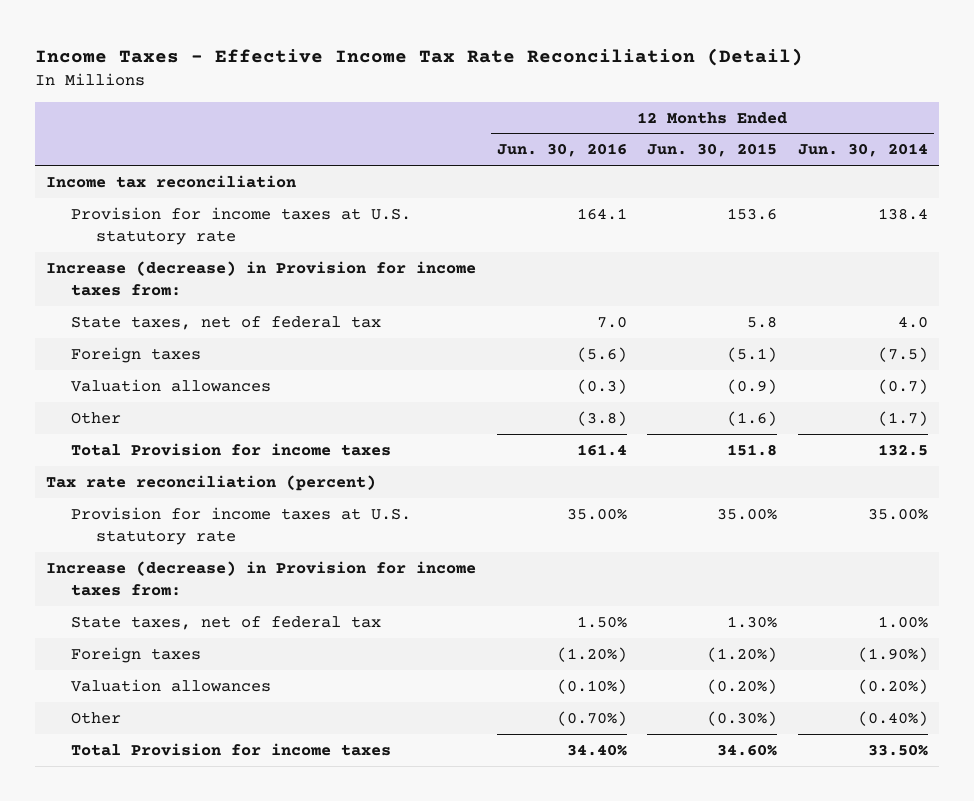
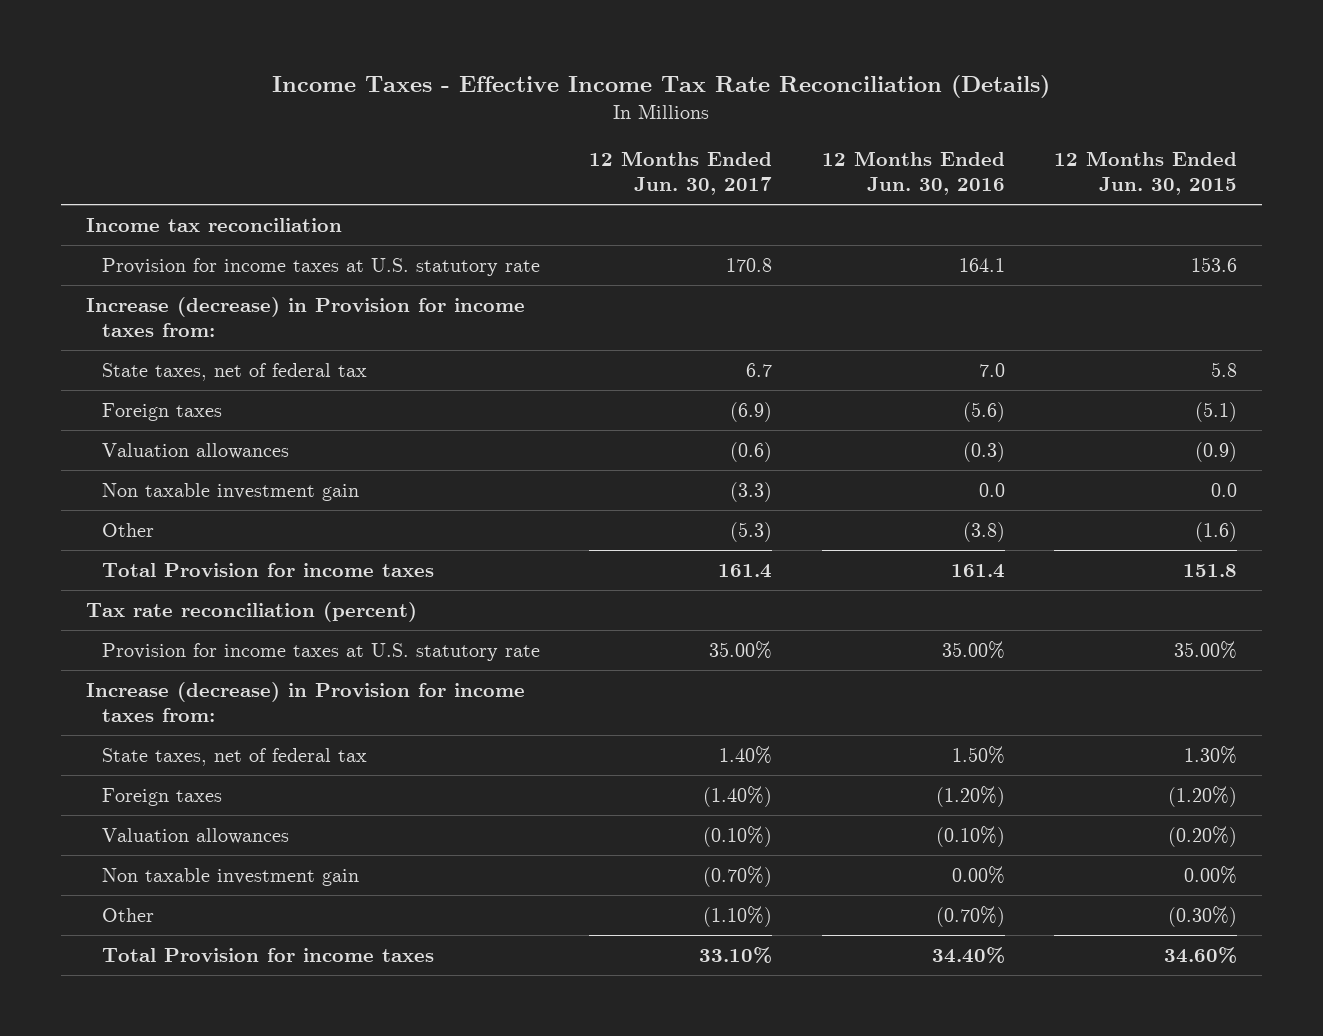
- Income Taxes - Effective Income Tax Rate Reconciliation (Detail)
+ Income Taxes - Effective Income Tax Rate Reconciliation (Details)
- | 12 Months Ended Jun. 30, 2016 | 12 Months Ended Jun. 30, 2015 | 12 Months Ended Jun. 30, 2014
+ | 12 Months Ended Jun. 30, 2017 | 12 Months Ended Jun. 30, 2016 | 12 Months Ended Jun. 30, 2015
+ Non taxable investment gain | (3.3) | 0.0 | 0.0
+ Non taxable investment gain | (0.70%) | 0.00% | 0.00%

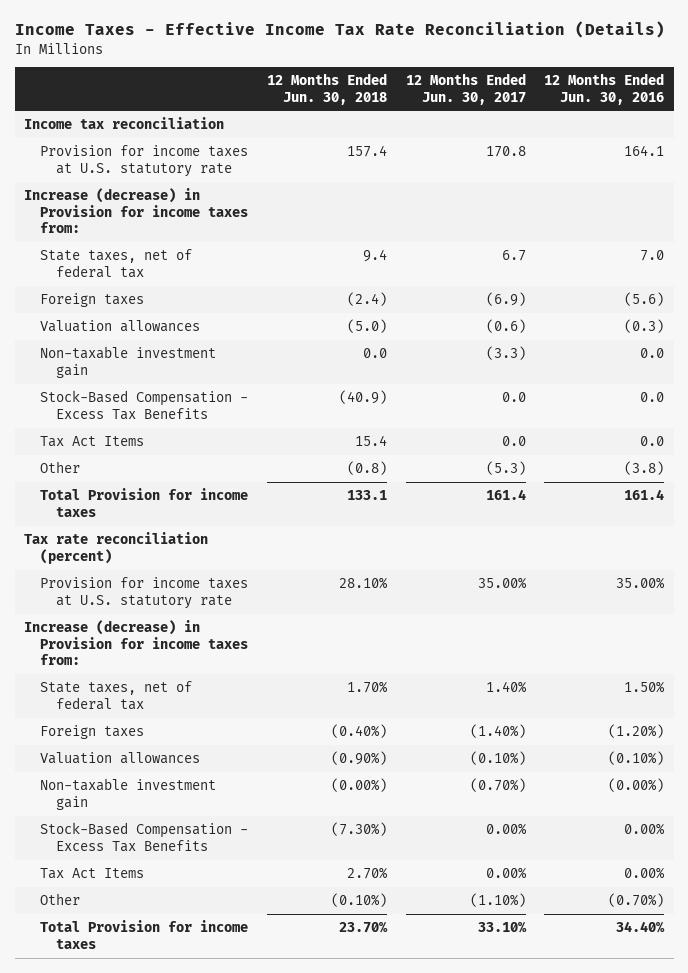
- | 12 Months Ended Jun. 30, 2017 | 12 Months Ended Jun. 30, 2016 | 12 Months Ended Jun. 30, 2015
+ | 12 Months Ended Jun. 30, 2018 | 12 Months Ended Jun. 30, 2017 | 12 Months Ended Jun. 30, 2016
- Non taxable investment gain | (3.3) | 0.0 | 0.0
+ Non-taxable investment gain | 0.0 | (3.3) | 0.0
+ Stock-Based Compensation - Excess Tax Benefits | (40.9) | 0.0 | 0.0
+ Tax Act Items | 15.4 | 0.0 | 0.0
- Non taxable investment gain | (0.70%) | 0.00% | 0.00%
+ Non-taxable investment gain | (0.00%) | (0.70%) | (0.00%)
+ Stock-Based Compensation - Excess Tax Benefits | (7.30%) | 0.00% | 0.00%
+ Tax Act Items | 2.70% | 0.00% | 0.00%

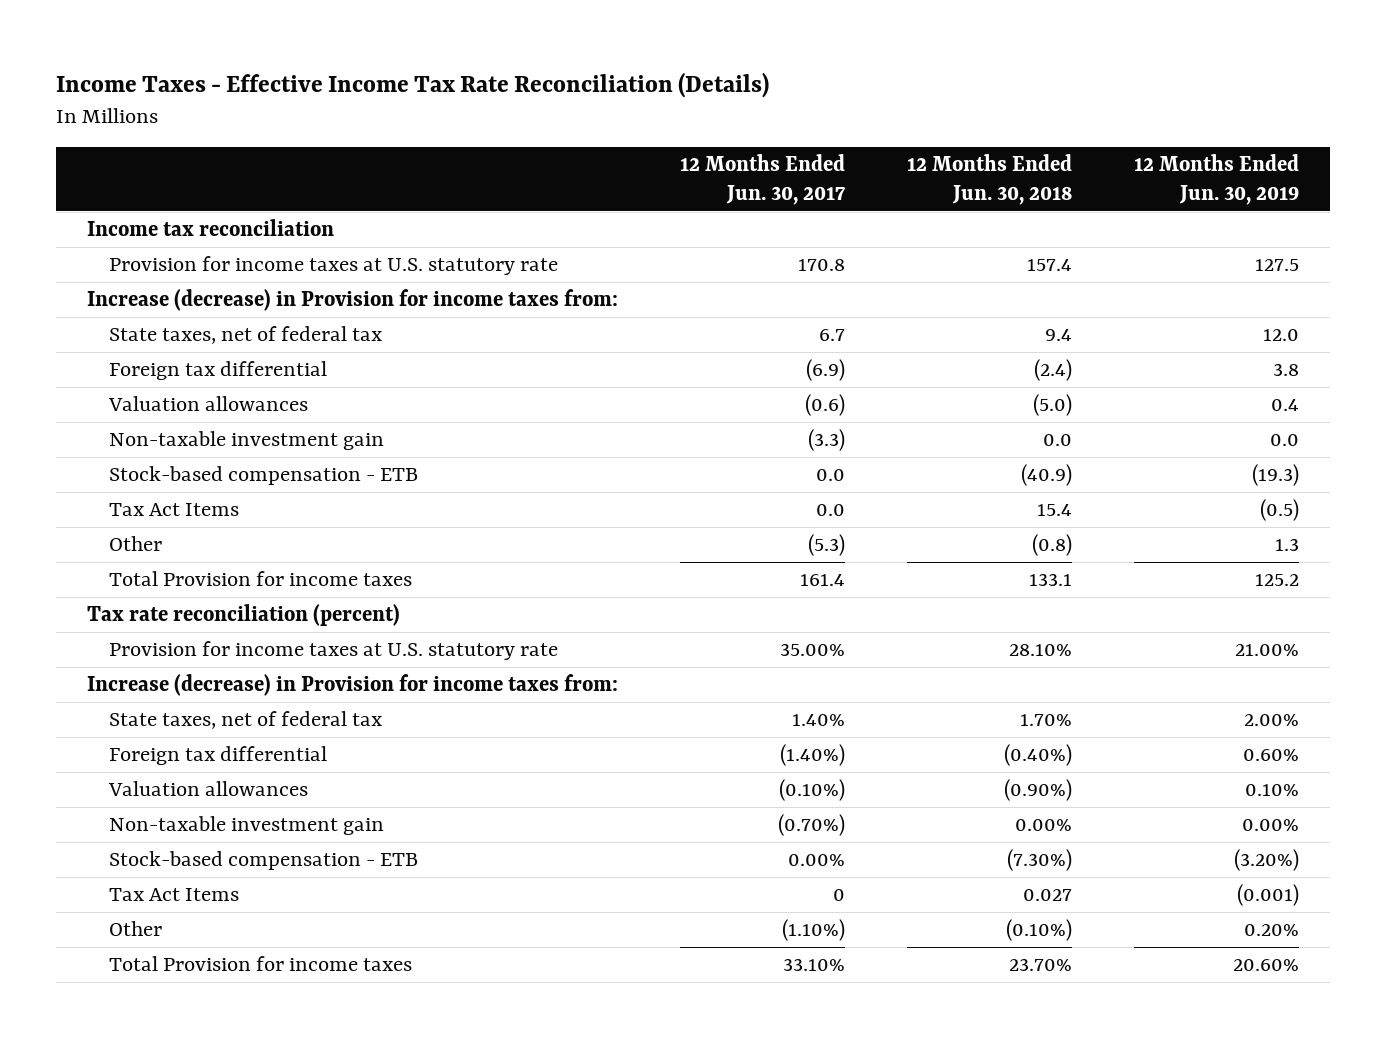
- | 12 Months Ended Jun. 30, 2018 | 12 Months Ended Jun. 30, 2017 | 12 Months Ended Jun. 30, 2016
+ | 12 Months Ended Jun. 30, 2017 | 12 Months Ended Jun. 30, 2018 | 12 Months Ended Jun. 30, 2019
- Foreign taxes | (2.4) | (6.9) | (5.6)
+ Foreign tax differential | (6.9) | (2.4) | 3.8
- Stock-Based Compensation - Excess Tax Benefits | (40.9) | 0.0 | 0.0
+ Stock-based compensation - ETB | 0.0 | (40.9) | (19.3)
- Foreign taxes | (0.40%) | (1.40%) | (1.20%)
+ Foreign tax differential | (1.40%) | (0.40%) | 0.60%
- Non-taxable investment gain | (0.00%) | (0.70%) | (0.00%)
- Stock-Based Compensation - Excess Tax Benefits | (7.30%) | 0.00% | 0.00%
- Tax Act Items | 2.70% | 0.00% | 0.00%
+ Non-taxable investment gain | (0.70%) | 0.00% | 0.00%
+ Stock-based compensation - ETB | 0.00% | (7.30%) | (3.20%)
+ Tax Act Items | 0 | 0.027 | (0.001)

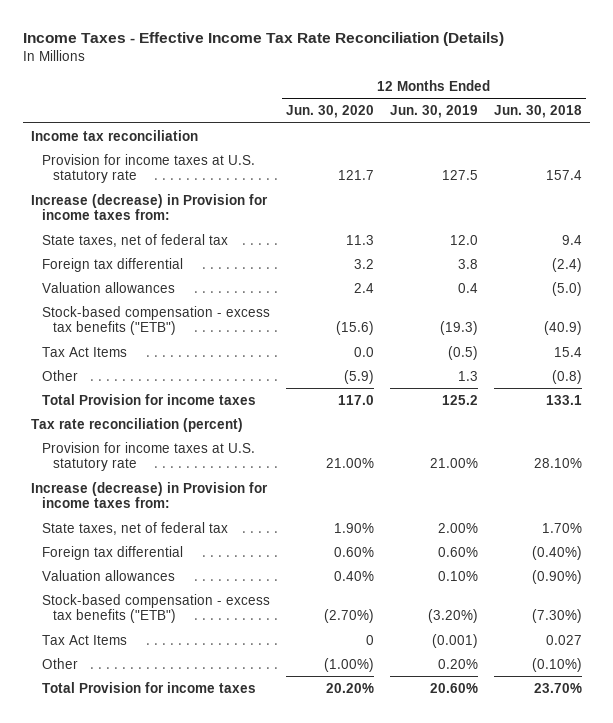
- | 12 Months Ended Jun. 30, 2017 | 12 Months Ended Jun. 30, 2018 | 12 Months Ended Jun. 30, 2019
+ | 12 Months Ended Jun. 30, 2020 | 12 Months Ended Jun. 30, 2019 | 12 Months Ended Jun. 30, 2018
- Non-taxable investment gain | (3.3) | 0.0 | 0.0
- Stock-based compensation - ETB | 0.0 | (40.9) | (19.3)
+ Stock-based compensation - excess tax benefits ("ETB") | (15.6) | (19.3) | (40.9)
- Non-taxable investment gain | (0.70%) | 0.00% | 0.00%
- Stock-based compensation - ETB | 0.00% | (7.30%) | (3.20%)
+ Stock-based compensation - excess tax benefits ("ETB") | (2.70%) | (3.20%) | (7.30%)

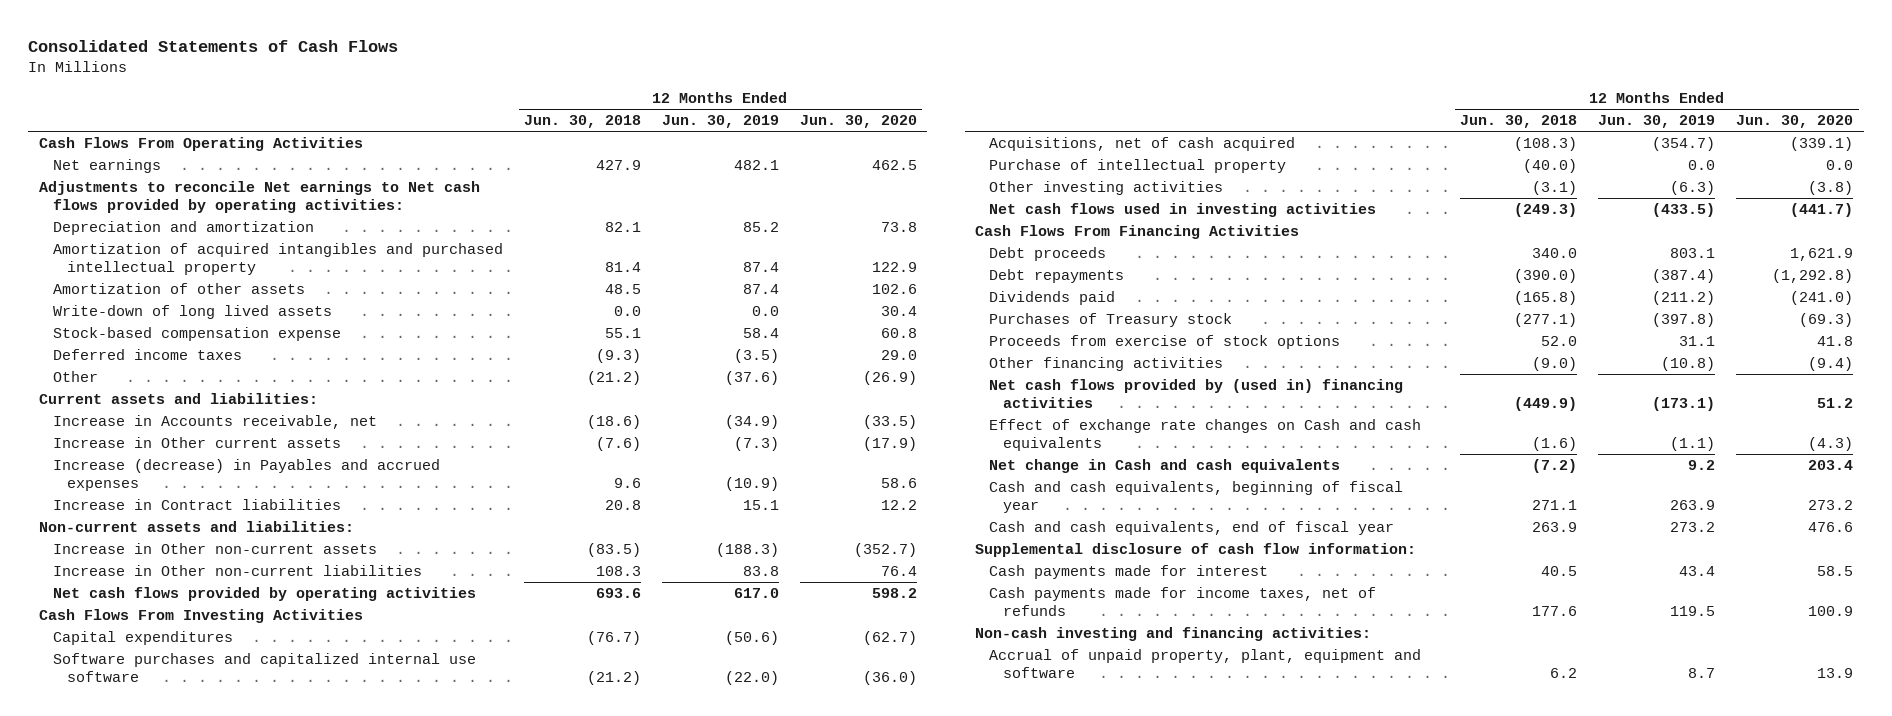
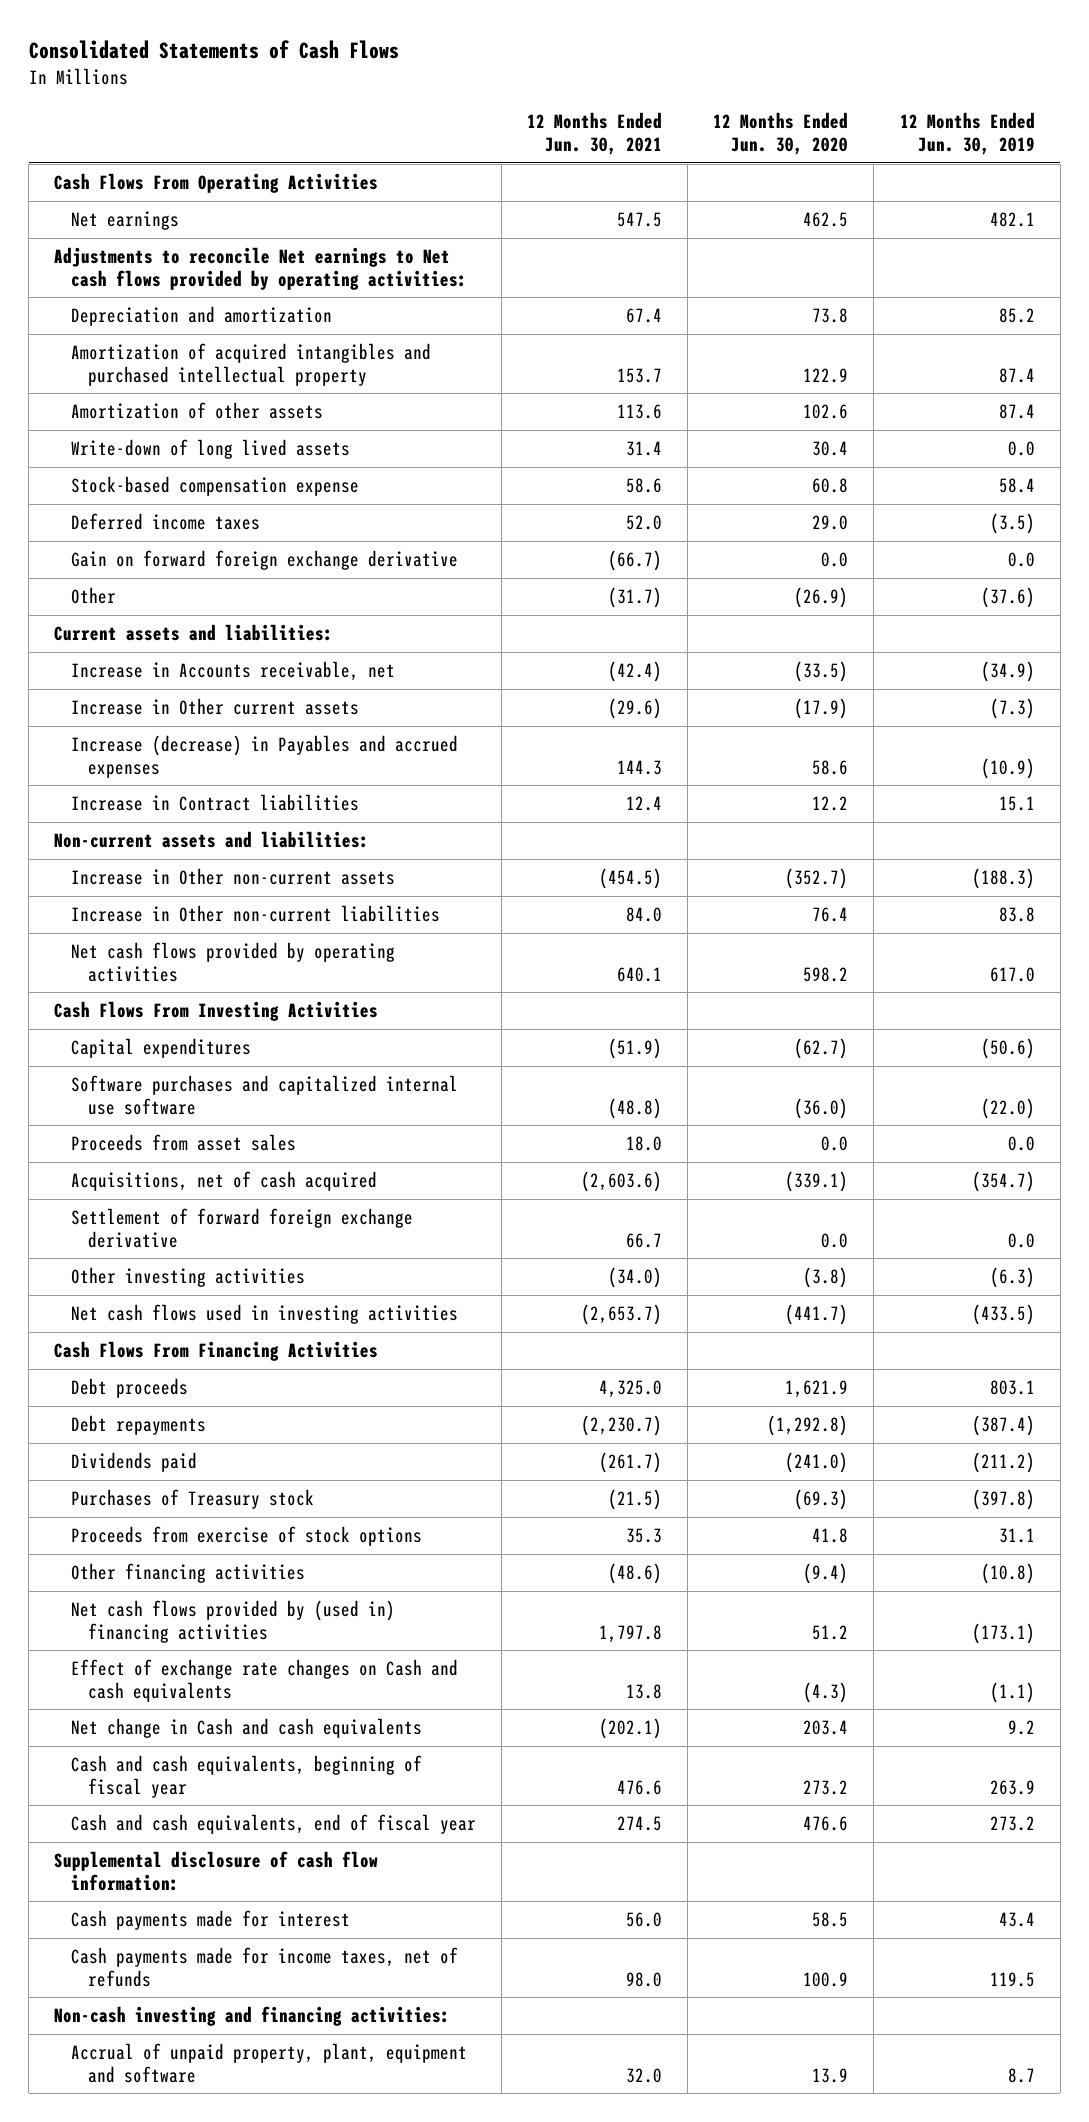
- | 12 Months Ended Jun. 30, 2018 | 12 Months Ended Jun. 30, 2019 | 12 Months Ended Jun. 30, 2020
+ | 12 Months Ended Jun. 30, 2021 | 12 Months Ended Jun. 30, 2020 | 12 Months Ended Jun. 30, 2019
+ Gain on forward foreign exchange derivative | (66.7) | 0.0 | 0.0
+ Proceeds from asset sales | 18.0 | 0.0 | 0.0
- Purchase of intellectual property | (40.0) | 0.0 | 0.0
+ Settlement of forward foreign exchange derivative | 66.7 | 0.0 | 0.0

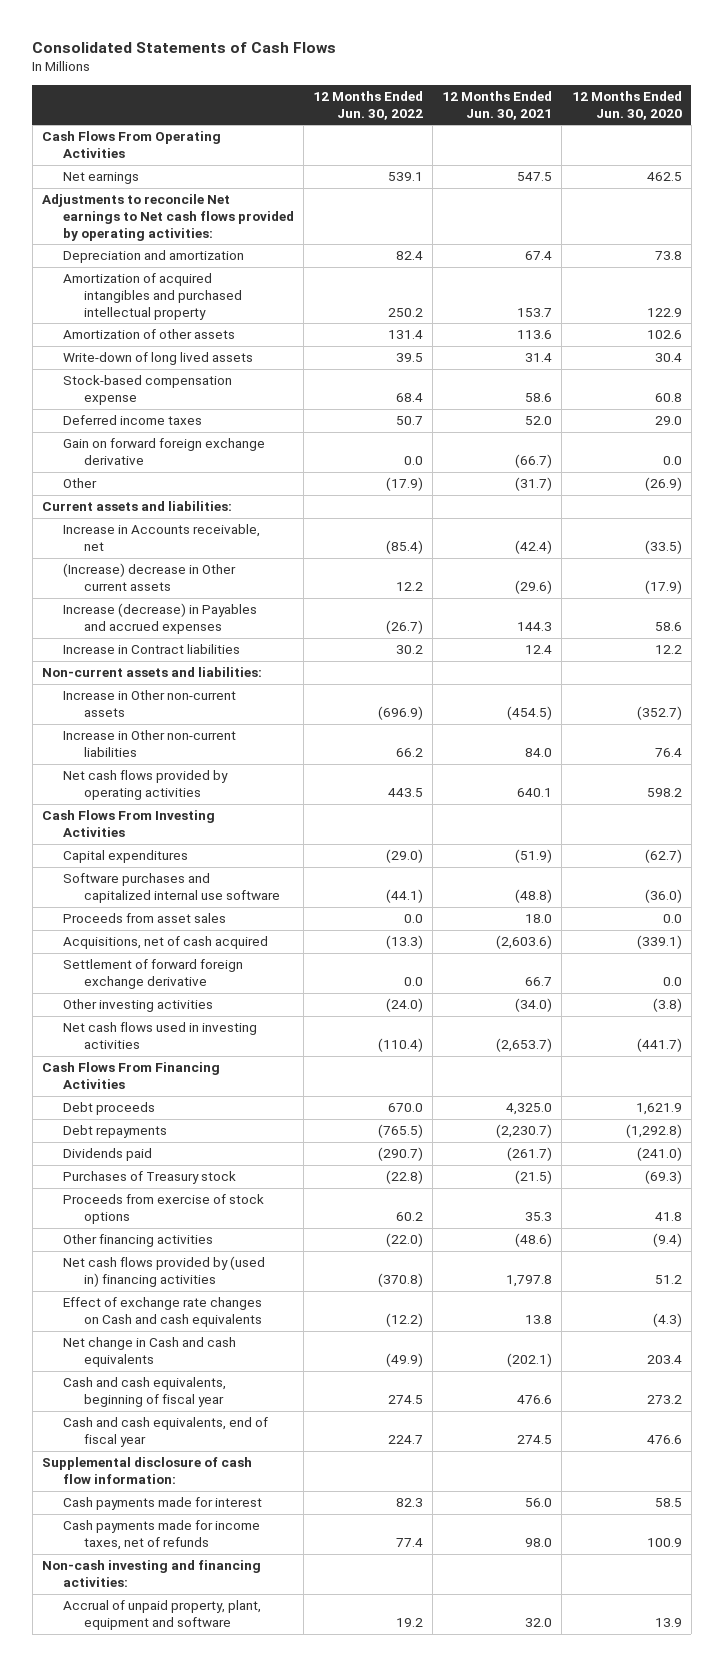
- | 12 Months Ended Jun. 30, 2021 | 12 Months Ended Jun. 30, 2020 | 12 Months Ended Jun. 30, 2019
+ | 12 Months Ended Jun. 30, 2022 | 12 Months Ended Jun. 30, 2021 | 12 Months Ended Jun. 30, 2020
- Increase in Other current assets | (29.6) | (17.9) | (7.3)
+ (Increase) decrease in Other current assets | 12.2 | (29.6) | (17.9)

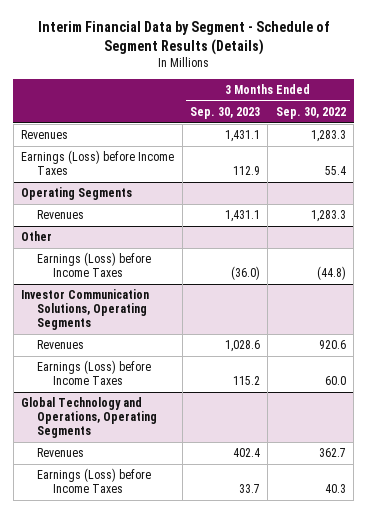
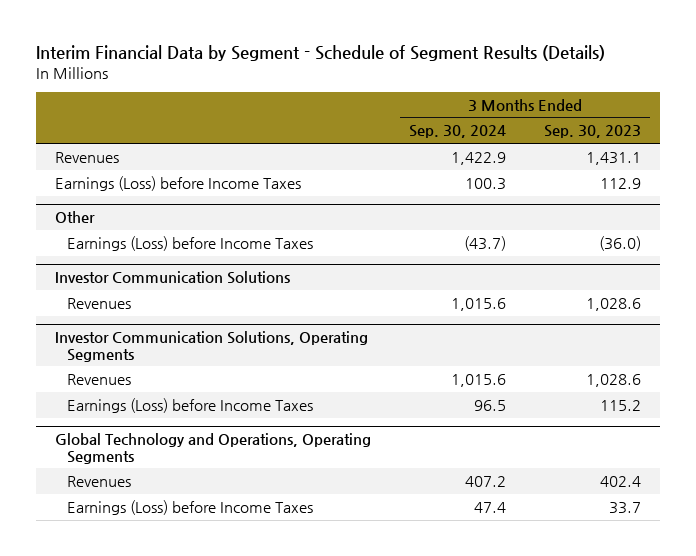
- | 3 Months Ended Sep. 30, 2023 | 3 Months Ended Sep. 30, 2022
+ | 3 Months Ended Sep. 30, 2024 | 3 Months Ended Sep. 30, 2023
- Operating Segments
- Revenues | 1,431.1 | 1,283.3
+ Investor Communication Solutions
+ Revenues | 1,015.6 | 1,028.6

